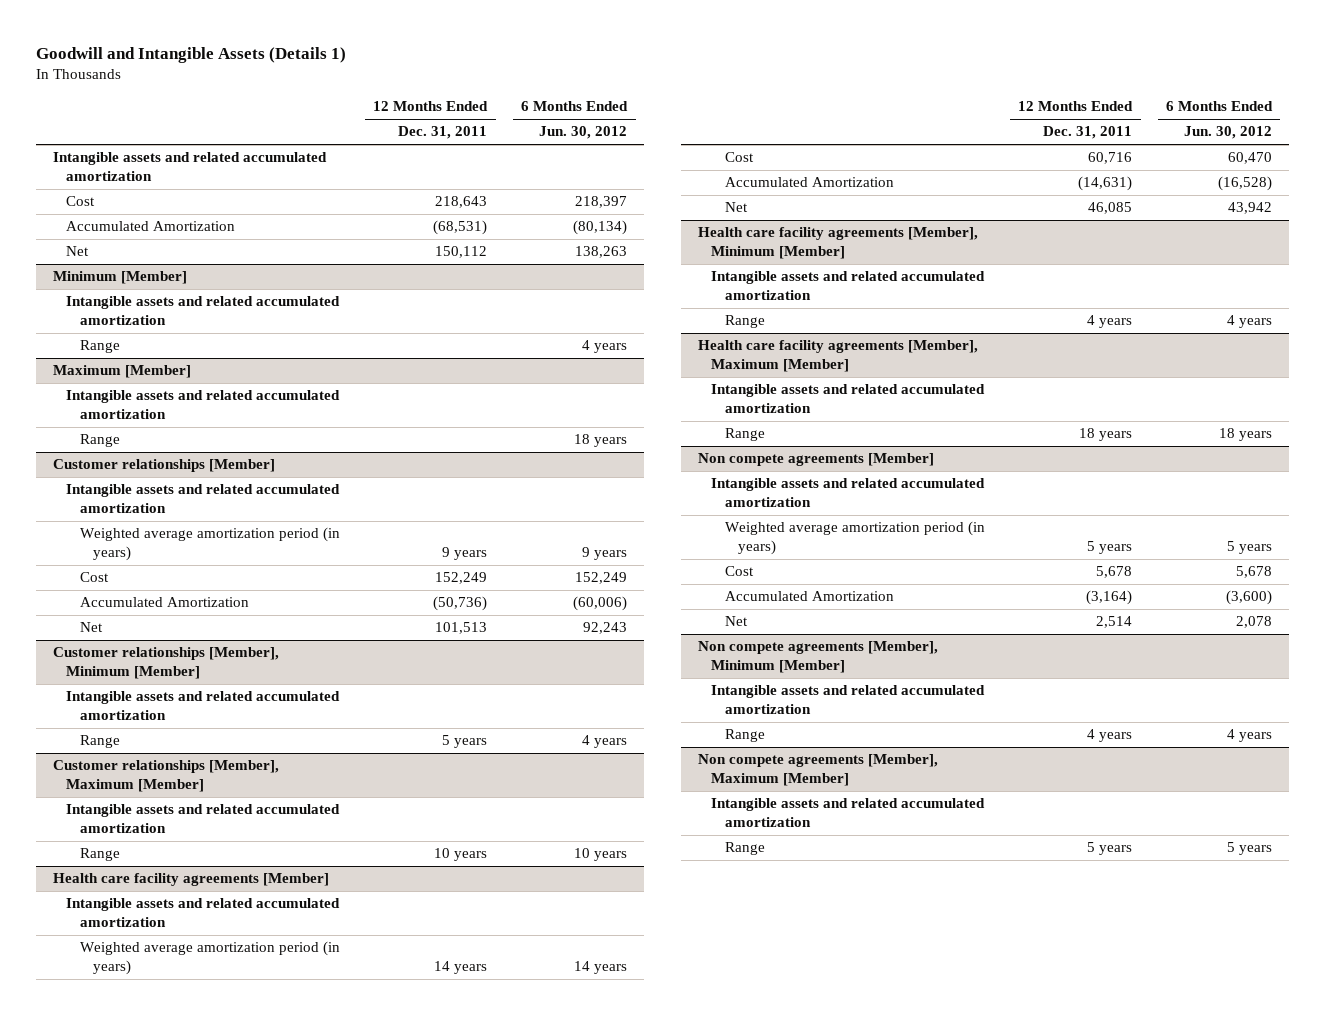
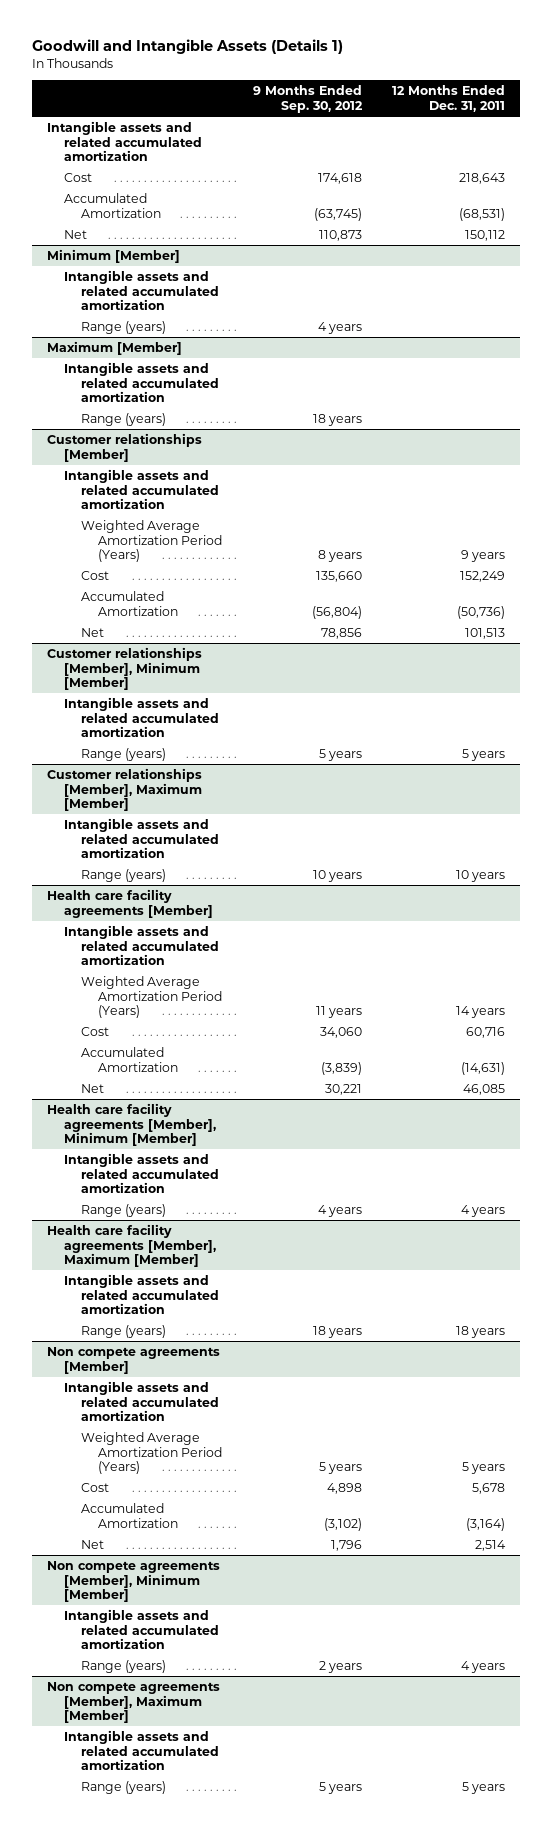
- | 12 Months Ended Dec. 31, 2011 | 6 Months Ended Jun. 30, 2012
+ | 9 Months Ended Sep. 30, 2012 | 12 Months Ended Dec. 31, 2011
@ Minimum [Member]
- Range | | 4 years
+ Range (years) | 4 years |
@ Maximum [Member]
- Range | | 18 years
+ Range (years) | 18 years |
@ Customer relationships [Member]
- Weighted average amortization period (in years) | 9 years | 9 years
+ Weighted Average Amortization Period (Years) | 8 years | 9 years
@ Customer relationships [Member], Minimum [Member]
- Range | 5 years | 4 years
+ Range (years) | 5 years | 5 years
@ Customer relationships [Member], Maximum [Member]
- Range | 10 years | 10 years
+ Range (years) | 10 years | 10 years
@ Health care facility agreements [Member]
- Weighted average amortization period (in years) | 14 years | 14 years
+ Weighted Average Amortization Period (Years) | 11 years | 14 years
@ Health care facility agreements [Member], Minimum [Member]
- Range | 4 years | 4 years
+ Range (years) | 4 years | 4 years
@ Health care facility agreements [Member], Maximum [Member]
- Range | 18 years | 18 years
+ Range (years) | 18 years | 18 years
@ Non compete agreements [Member]
- Weighted average amortization period (in years) | 5 years | 5 years
+ Weighted Average Amortization Period (Years) | 5 years | 5 years
@ Non compete agreements [Member], Minimum [Member]
- Range | 4 years | 4 years
+ Range (years) | 2 years | 4 years
@ Non compete agreements [Member], Maximum [Member]
- Range | 5 years | 5 years
+ Range (years) | 5 years | 5 years

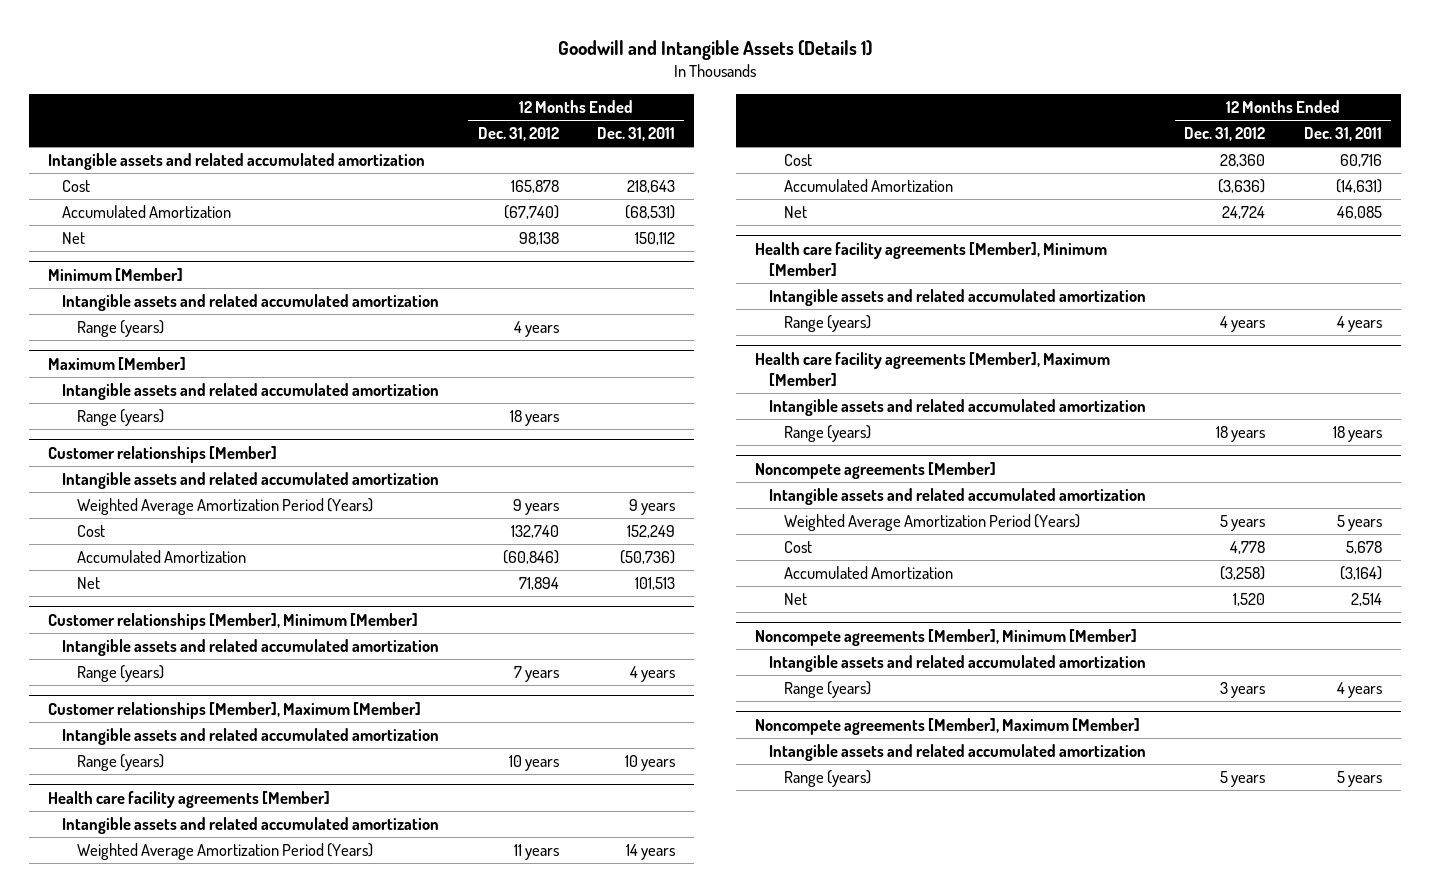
- | 9 Months Ended Sep. 30, 2012 | 12 Months Ended Dec. 31, 2011
+ | 12 Months Ended Dec. 31, 2012 | 12 Months Ended Dec. 31, 2011
@ Customer relationships [Member], Minimum [Member]
- Range (years) | 5 years | 5 years
+ Range (years) | 7 years | 4 years
- Non compete agreements [Member]
+ Noncompete agreements [Member]
- Non compete agreements [Member], Minimum [Member]
+ Noncompete agreements [Member], Minimum [Member]
- Non compete agreements [Member], Maximum [Member]
+ Noncompete agreements [Member], Maximum [Member]

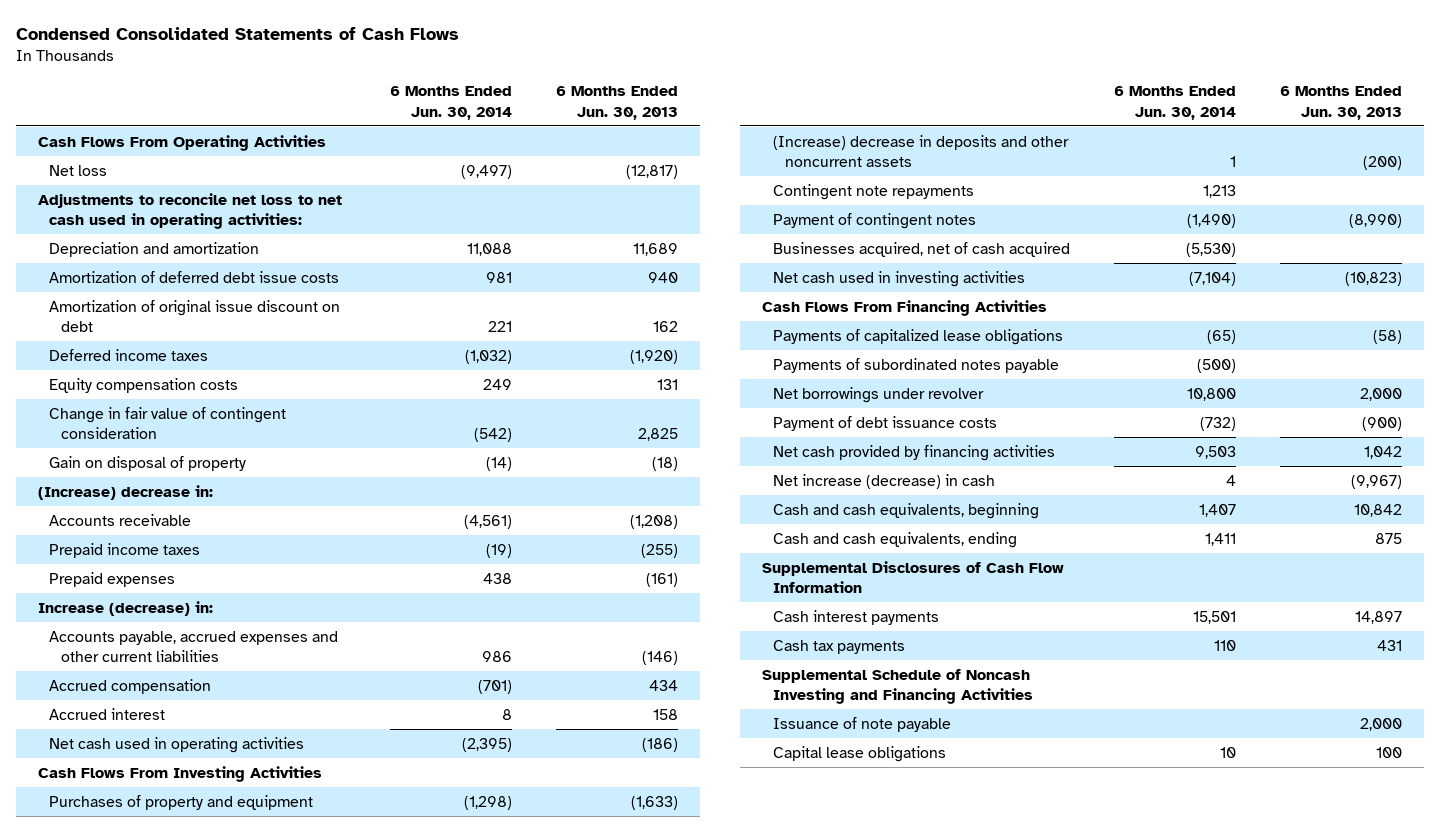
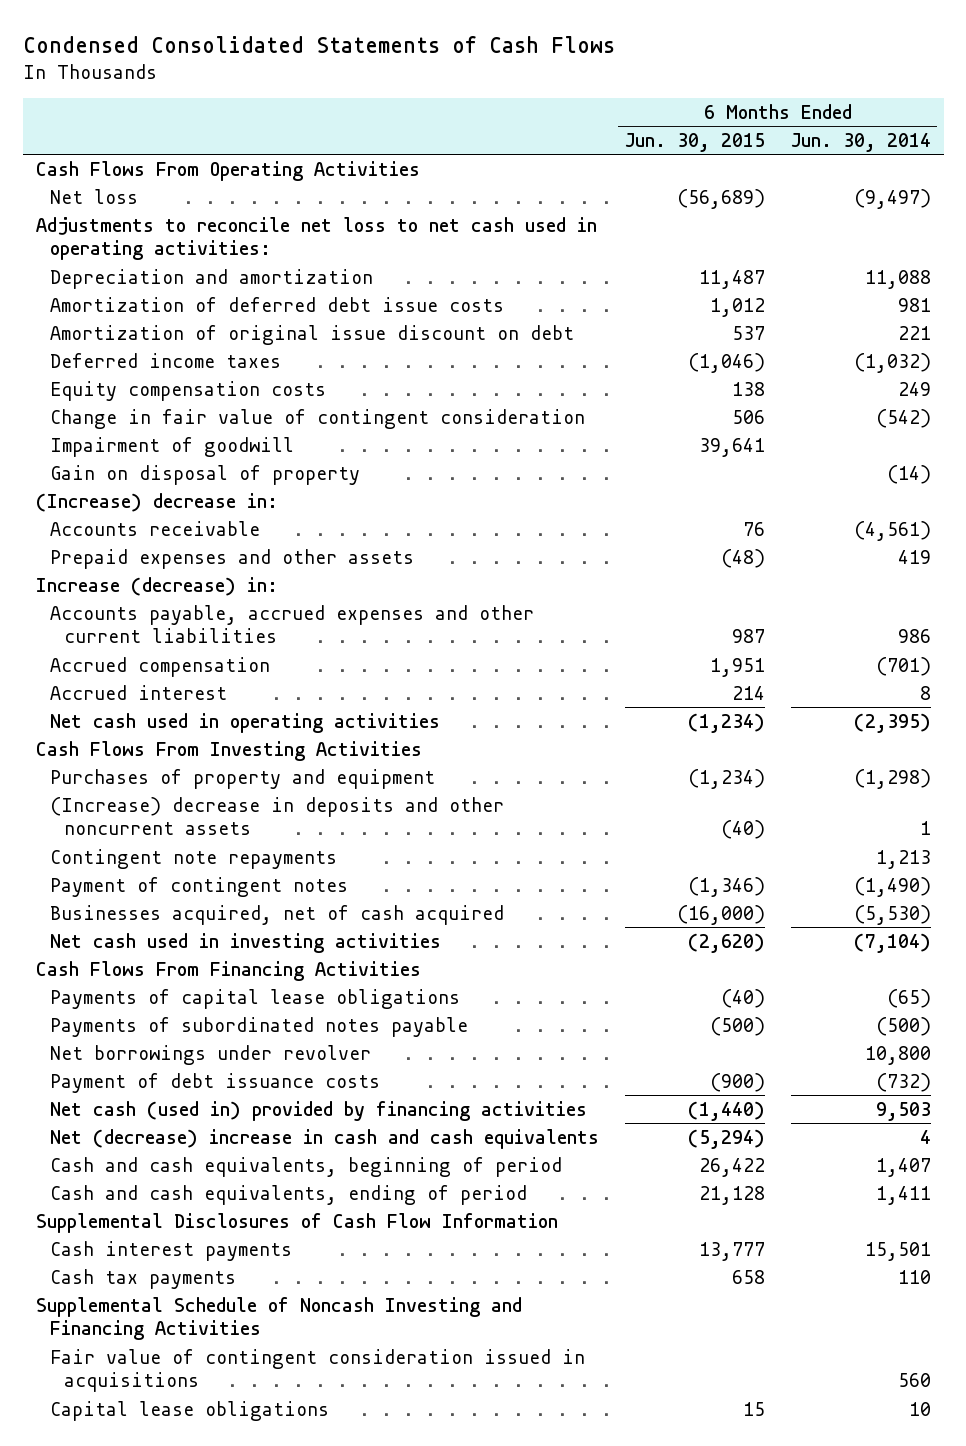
- | 6 Months Ended Jun. 30, 2014 | 6 Months Ended Jun. 30, 2013
+ | 6 Months Ended Jun. 30, 2015 | 6 Months Ended Jun. 30, 2014
+ Impairment of goodwill | 39,641 |
- Prepaid income taxes | (19) | (255)
- Prepaid expenses | 438 | (161)
+ Prepaid expenses and other assets | (48) | 419
- Payments of capitalized lease obligations | (65) | (58)
+ Payments of capital lease obligations | (40) | (65)
- Net cash provided by financing activities | 9,503 | 1,042
- Net increase (decrease) in cash | 4 | (9,967)
- Cash and cash equivalents, beginning | 1,407 | 10,842
- Cash and cash equivalents, ending | 1,411 | 875
+ Net cash (used in) provided by financing activities | (1,440) | 9,503
+ Net (decrease) increase in cash and cash equivalents | (5,294) | 4
+ Cash and cash equivalents, beginning of period | 26,422 | 1,407
+ Cash and cash equivalents, ending of period | 21,128 | 1,411
- Issuance of note payable | | 2,000
+ Fair value of contingent consideration issued in acquisitions | | 560

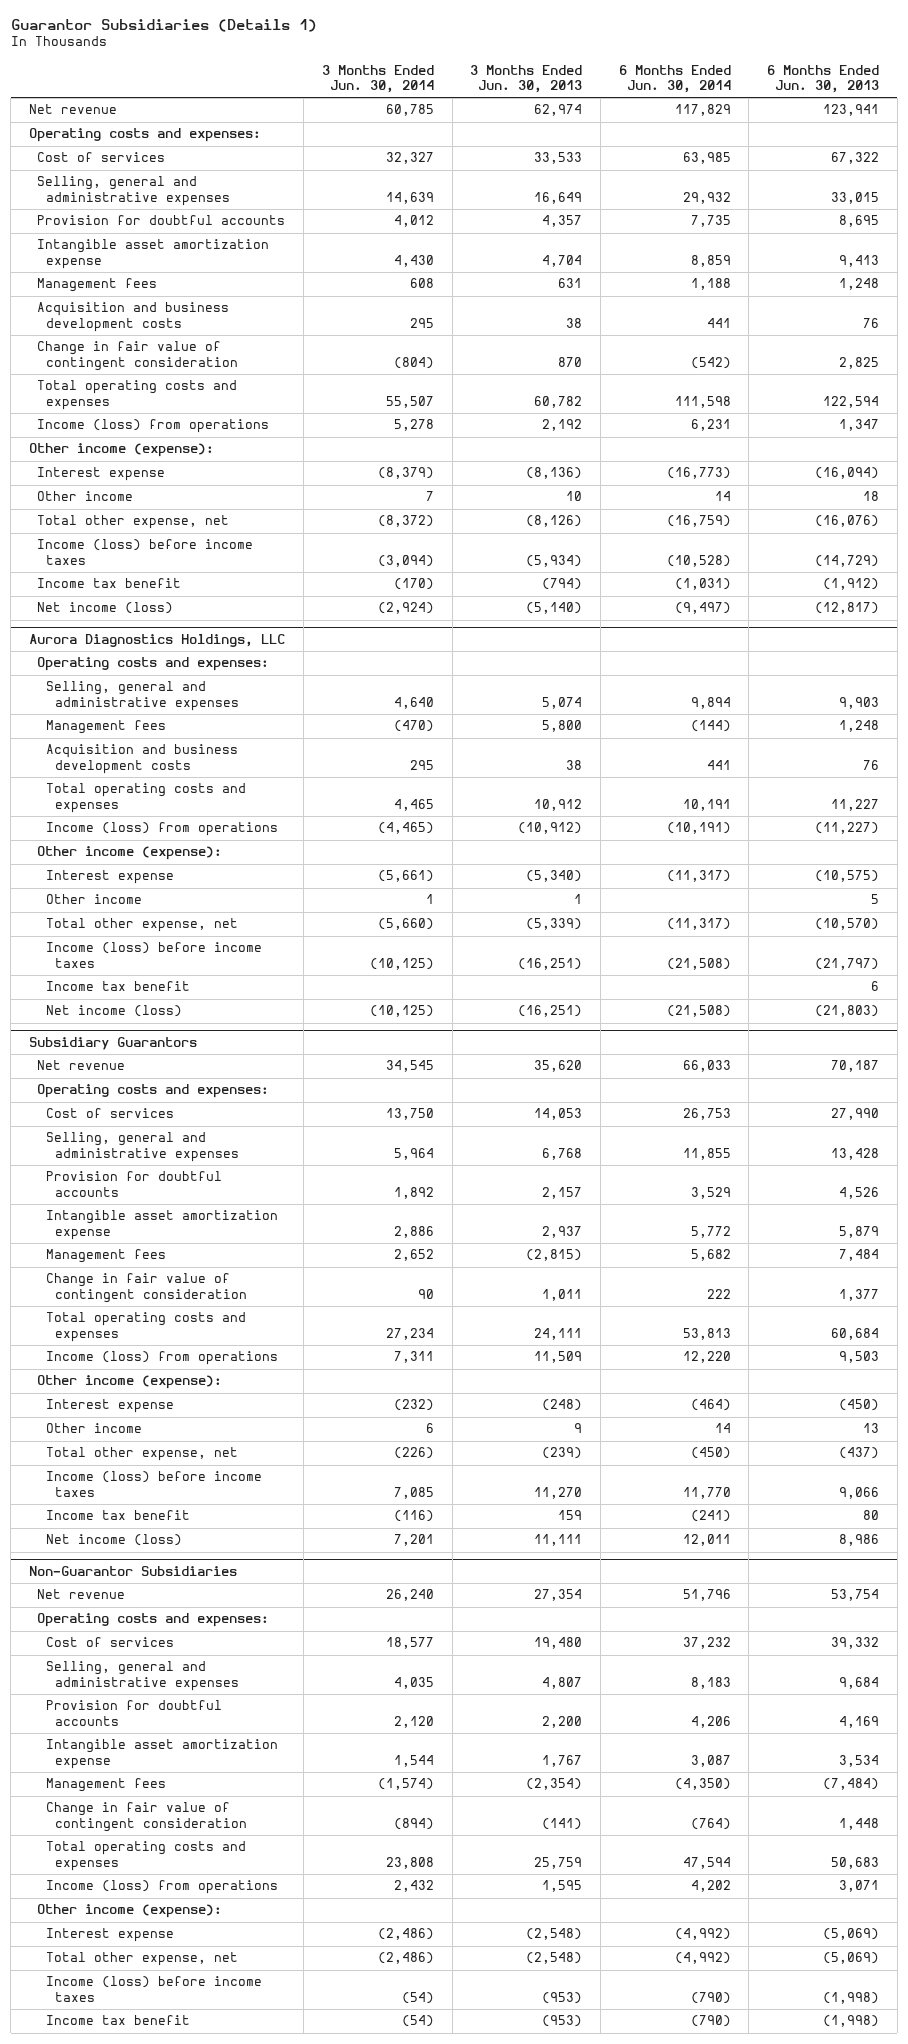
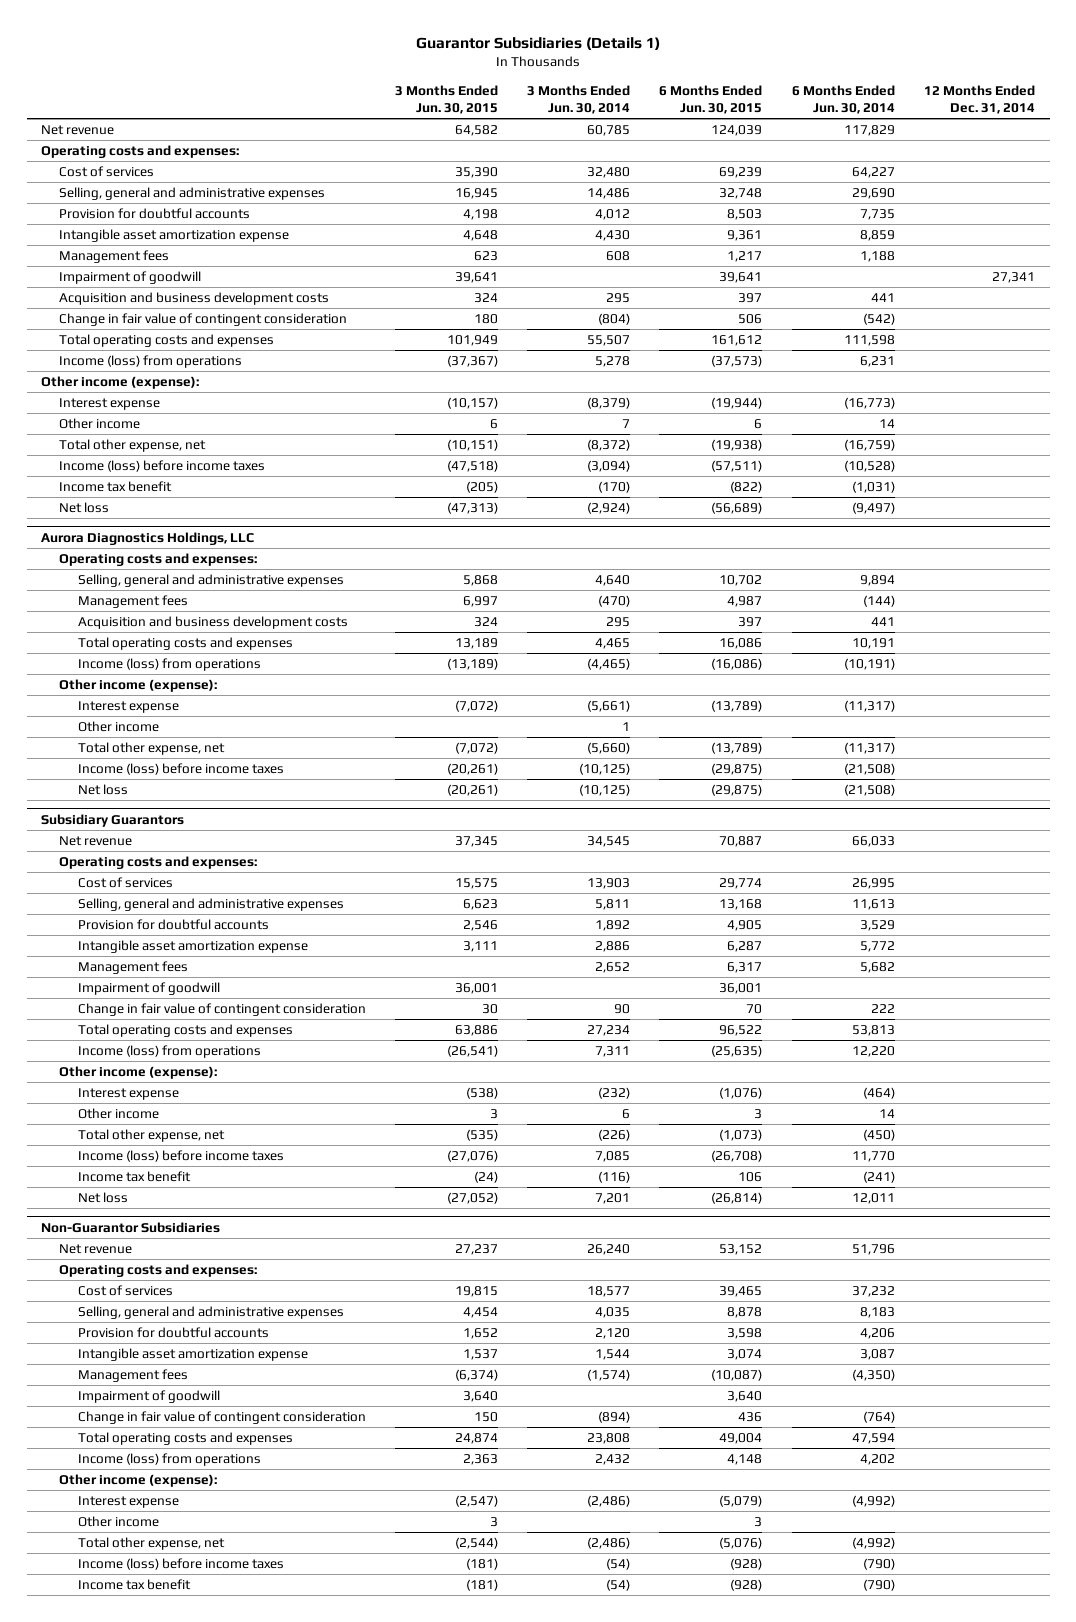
- | 3 Months Ended Jun. 30, 2014 | 3 Months Ended Jun. 30, 2013 | 6 Months Ended Jun. 30, 2014 | 6 Months Ended Jun. 30, 2013
+ | 3 Months Ended Jun. 30, 2015 | 3 Months Ended Jun. 30, 2014 | 6 Months Ended Jun. 30, 2015 | 6 Months Ended Jun. 30, 2014 | 12 Months Ended Dec. 31, 2014
- Cost of services | 32,327 | 33,533 | 63,985 | 67,322
- Selling, general and administrative expenses | 14,639 | 16,649 | 29,932 | 33,015
+ Cost of services | 35,390 | 32,480 | 69,239 | 64,227 |
+ Selling, general and administrative expenses | 16,945 | 14,486 | 32,748 | 29,690 |
+ Impairment of goodwill | 39,641 | | 39,641 | | 27,341
- Net income (loss) | (2,924) | (5,140) | (9,497) | (12,817)
+ Net loss | (47,313) | (2,924) | (56,689) | (9,497) |
@ Aurora Diagnostics Holdings, LLC
- Income tax benefit | | | | 6
- Net income (loss) | (10,125) | (16,251) | (21,508) | (21,803)
+ Net loss | (20,261) | (10,125) | (29,875) | (21,508) |
@ Subsidiary Guarantors
- Cost of services | 13,750 | 14,053 | 26,753 | 27,990
- Selling, general and administrative expenses | 5,964 | 6,768 | 11,855 | 13,428
+ Cost of services | 15,575 | 13,903 | 29,774 | 26,995 |
+ Selling, general and administrative expenses | 6,623 | 5,811 | 13,168 | 11,613 |
+ Impairment of goodwill | 36,001 | | 36,001 | |
- Net income (loss) | 7,201 | 11,111 | 12,011 | 8,986
+ Net loss | (27,052) | 7,201 | (26,814) | 12,011 |
@ Non-Guarantor Subsidiaries
+ Impairment of goodwill | 3,640 | | 3,640 | |
+ Other income | 3 | | 3 | |

